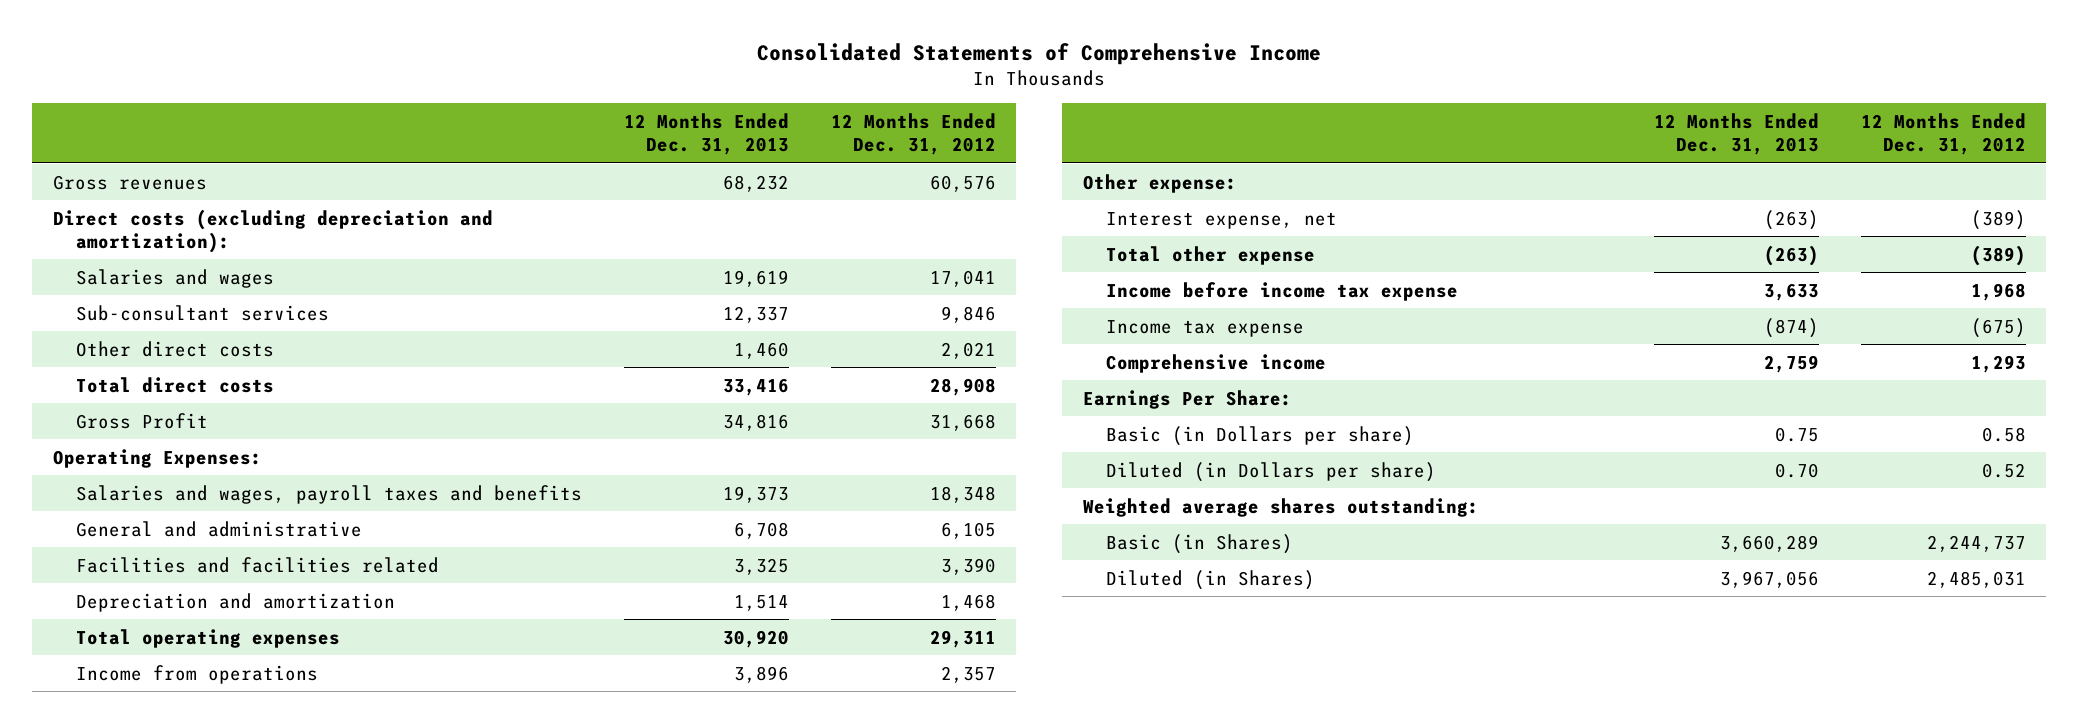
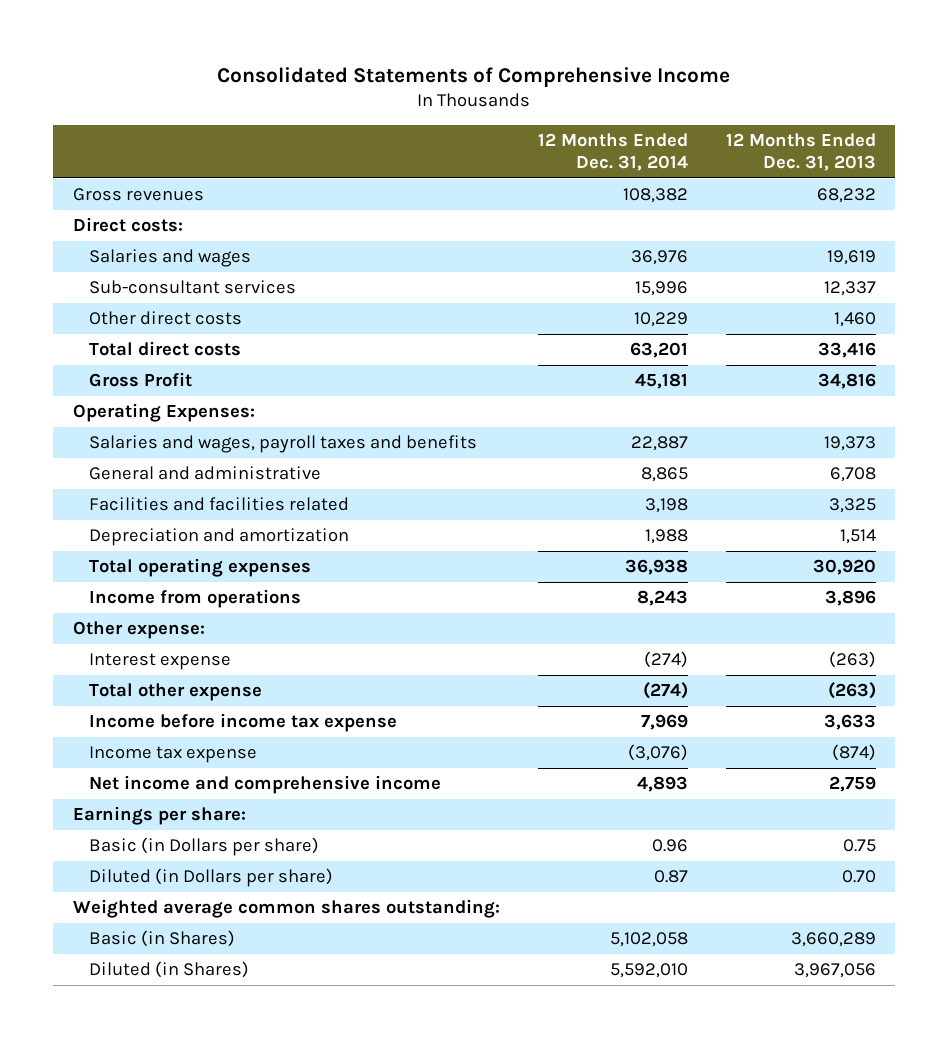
- | 12 Months Ended Dec. 31, 2013 | 12 Months Ended Dec. 31, 2012
+ | 12 Months Ended Dec. 31, 2014 | 12 Months Ended Dec. 31, 2013
- Direct costs (excluding depreciation and amortization):
+ Direct costs:
- Interest expense, net | (263) | (389)
+ Interest expense | (274) | (263)
- Comprehensive income | 2,759 | 1,293
- Earnings Per Share:
+ Net income and comprehensive income | 4,893 | 2,759
+ Earnings per share:
- Weighted average shares outstanding:
+ Weighted average common shares outstanding:

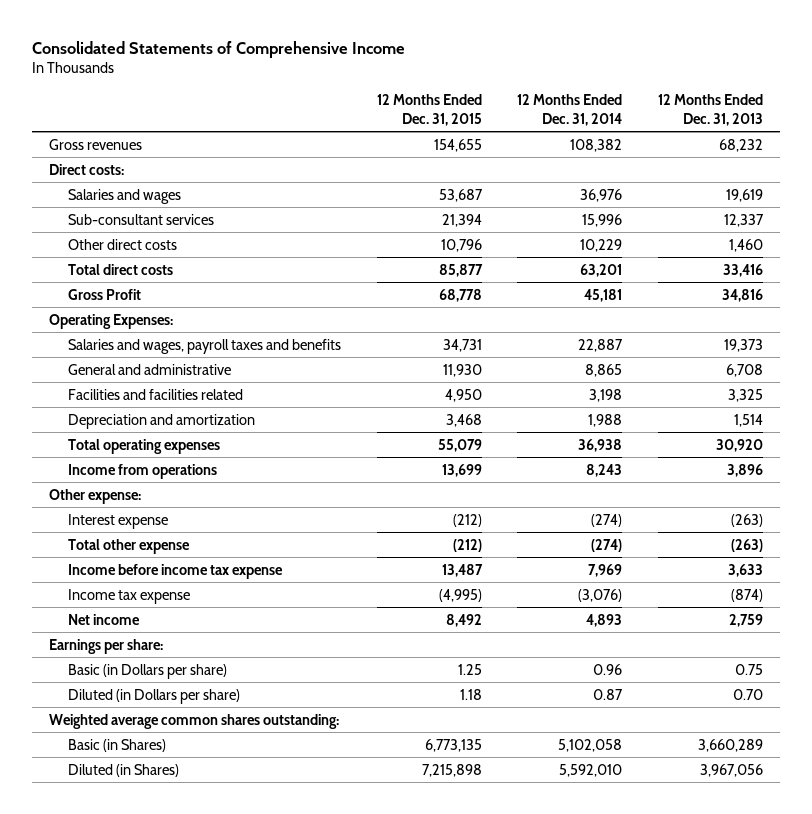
- | 12 Months Ended Dec. 31, 2014 | 12 Months Ended Dec. 31, 2013
+ | 12 Months Ended Dec. 31, 2015 | 12 Months Ended Dec. 31, 2014 | 12 Months Ended Dec. 31, 2013
- Net income and comprehensive income | 4,893 | 2,759
+ Net income | 8,492 | 4,893 | 2,759

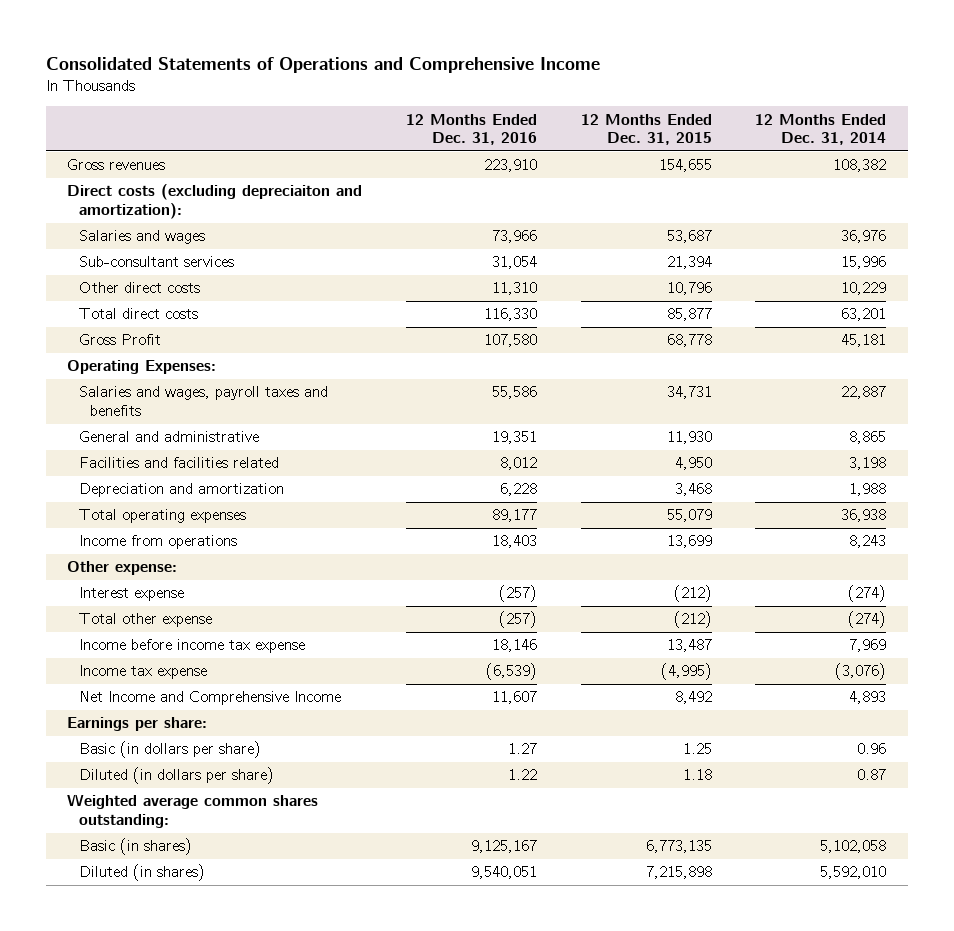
- Consolidated Statements of Comprehensive Income
+ Consolidated Statements of Operations and Comprehensive Income
- | 12 Months Ended Dec. 31, 2015 | 12 Months Ended Dec. 31, 2014 | 12 Months Ended Dec. 31, 2013
+ | 12 Months Ended Dec. 31, 2016 | 12 Months Ended Dec. 31, 2015 | 12 Months Ended Dec. 31, 2014
- Direct costs:
+ Direct costs (excluding depreciaiton and amortization):
- Net income | 8,492 | 4,893 | 2,759
+ Net Income and Comprehensive Income | 11,607 | 8,492 | 4,893
- Basic (in Dollars per share) | 1.25 | 0.96 | 0.75
- Diluted (in Dollars per share) | 1.18 | 0.87 | 0.70
+ Basic (in dollars per share) | 1.27 | 1.25 | 0.96
+ Diluted (in dollars per share) | 1.22 | 1.18 | 0.87
- Basic (in Shares) | 6,773,135 | 5,102,058 | 3,660,289
- Diluted (in Shares) | 7,215,898 | 5,592,010 | 3,967,056
+ Basic (in shares) | 9,125,167 | 6,773,135 | 5,102,058
+ Diluted (in shares) | 9,540,051 | 7,215,898 | 5,592,010

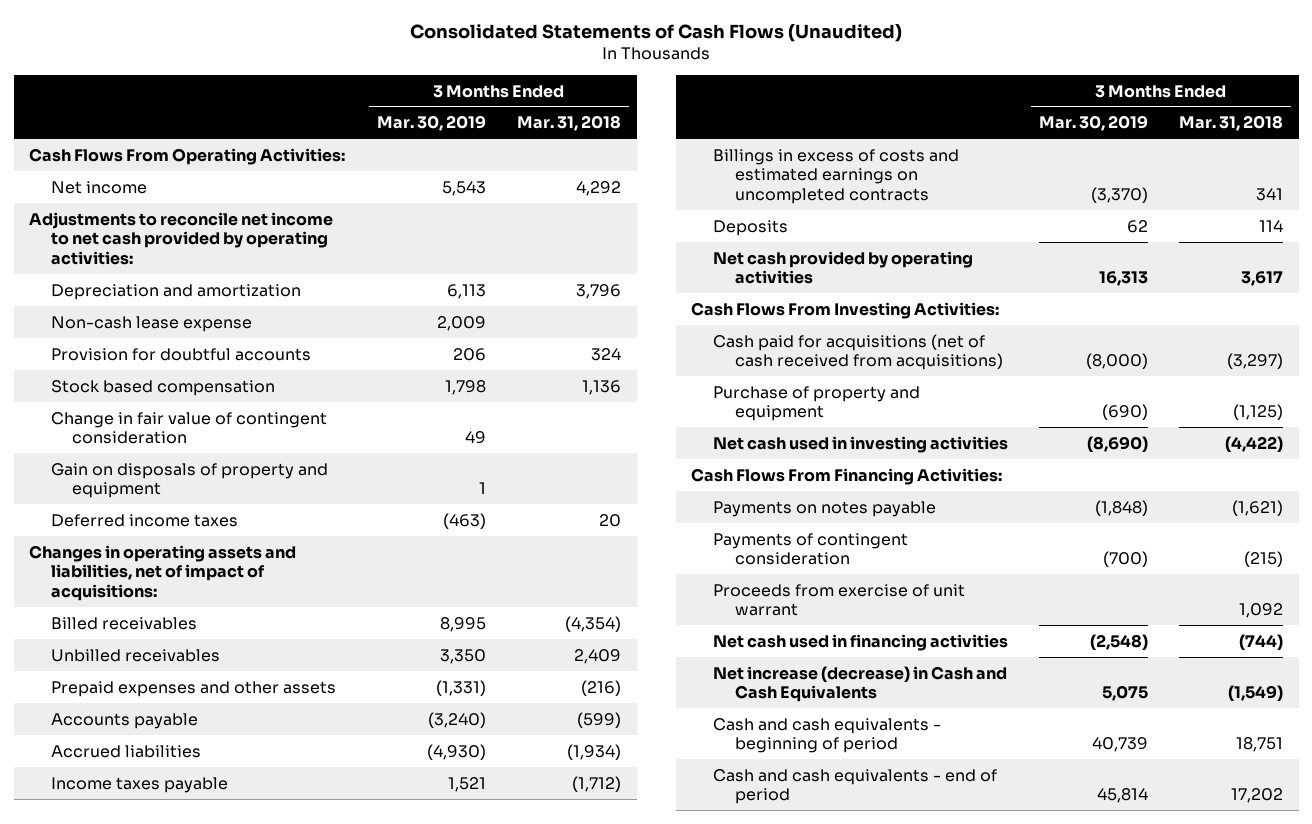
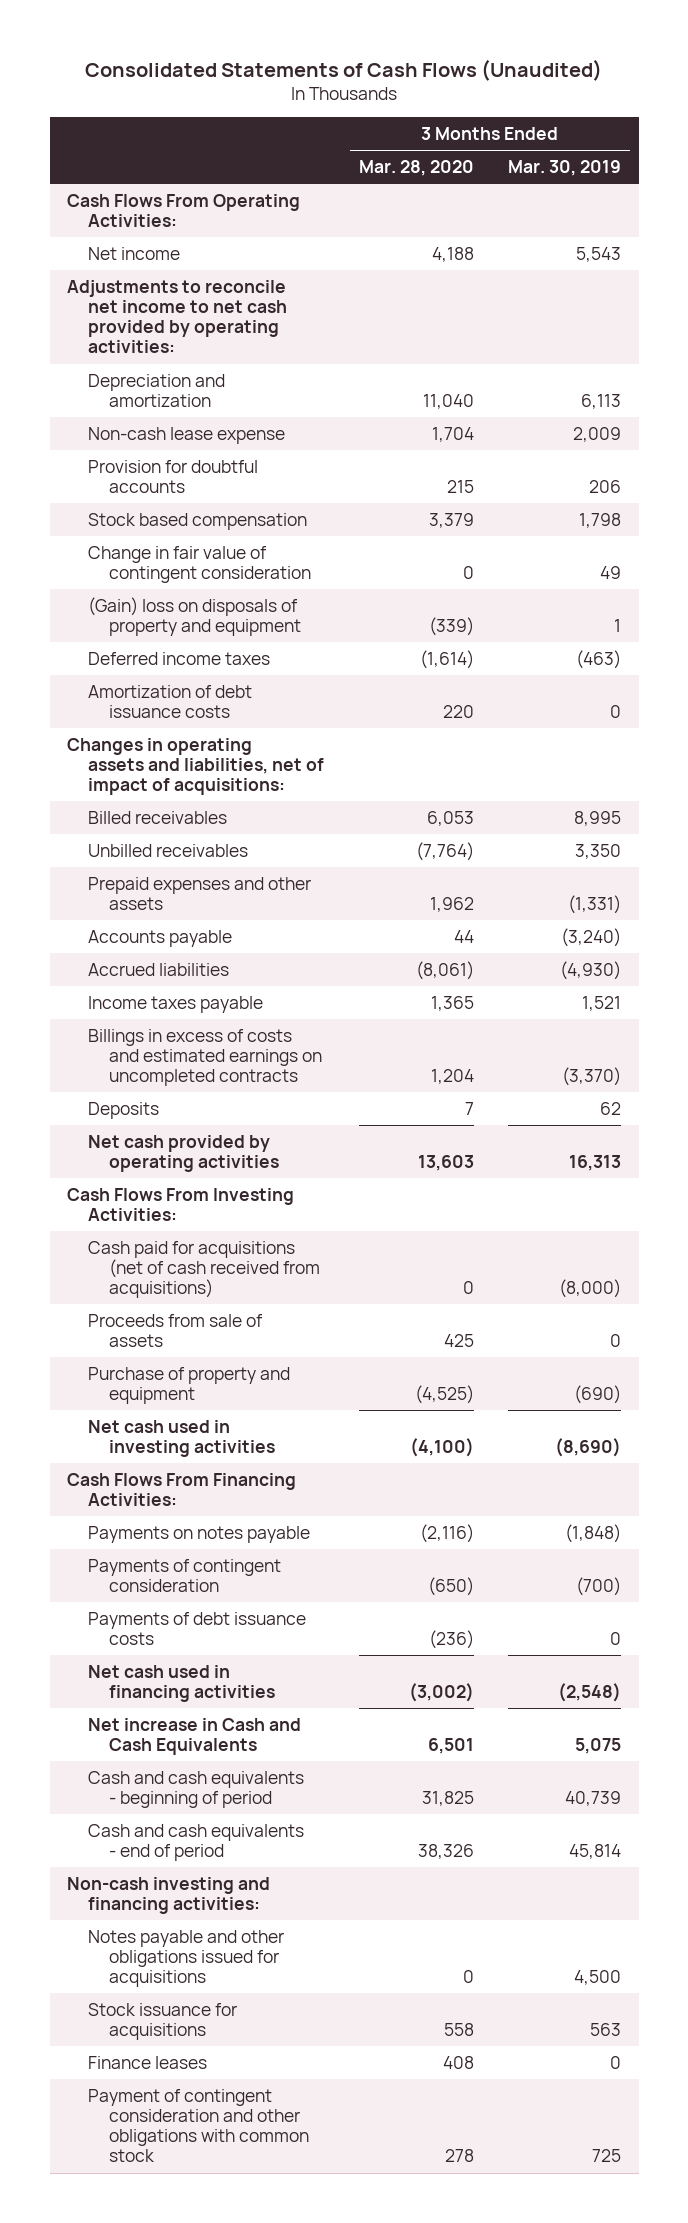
- | 3 Months Ended Mar. 30, 2019 | 3 Months Ended Mar. 31, 2018
+ | 3 Months Ended Mar. 28, 2020 | 3 Months Ended Mar. 30, 2019
- Gain on disposals of property and equipment | 1 |
+ (Gain) loss on disposals of property and equipment | (339) | 1
+ Amortization of debt issuance costs | 220 | 0
+ Proceeds from sale of assets | 425 | 0
- Proceeds from exercise of unit warrant | | 1,092
+ Payments of debt issuance costs | (236) | 0
- Net increase (decrease) in Cash and Cash Equivalents | 5,075 | (1,549)
+ Net increase in Cash and Cash Equivalents | 6,501 | 5,075
+ Non-cash investing and financing activities:
+ Notes payable and other obligations issued for acquisitions | 0 | 4,500
+ Stock issuance for acquisitions | 558 | 563
+ Finance leases | 408 | 0
+ Payment of contingent consideration and other obligations with common stock | 278 | 725

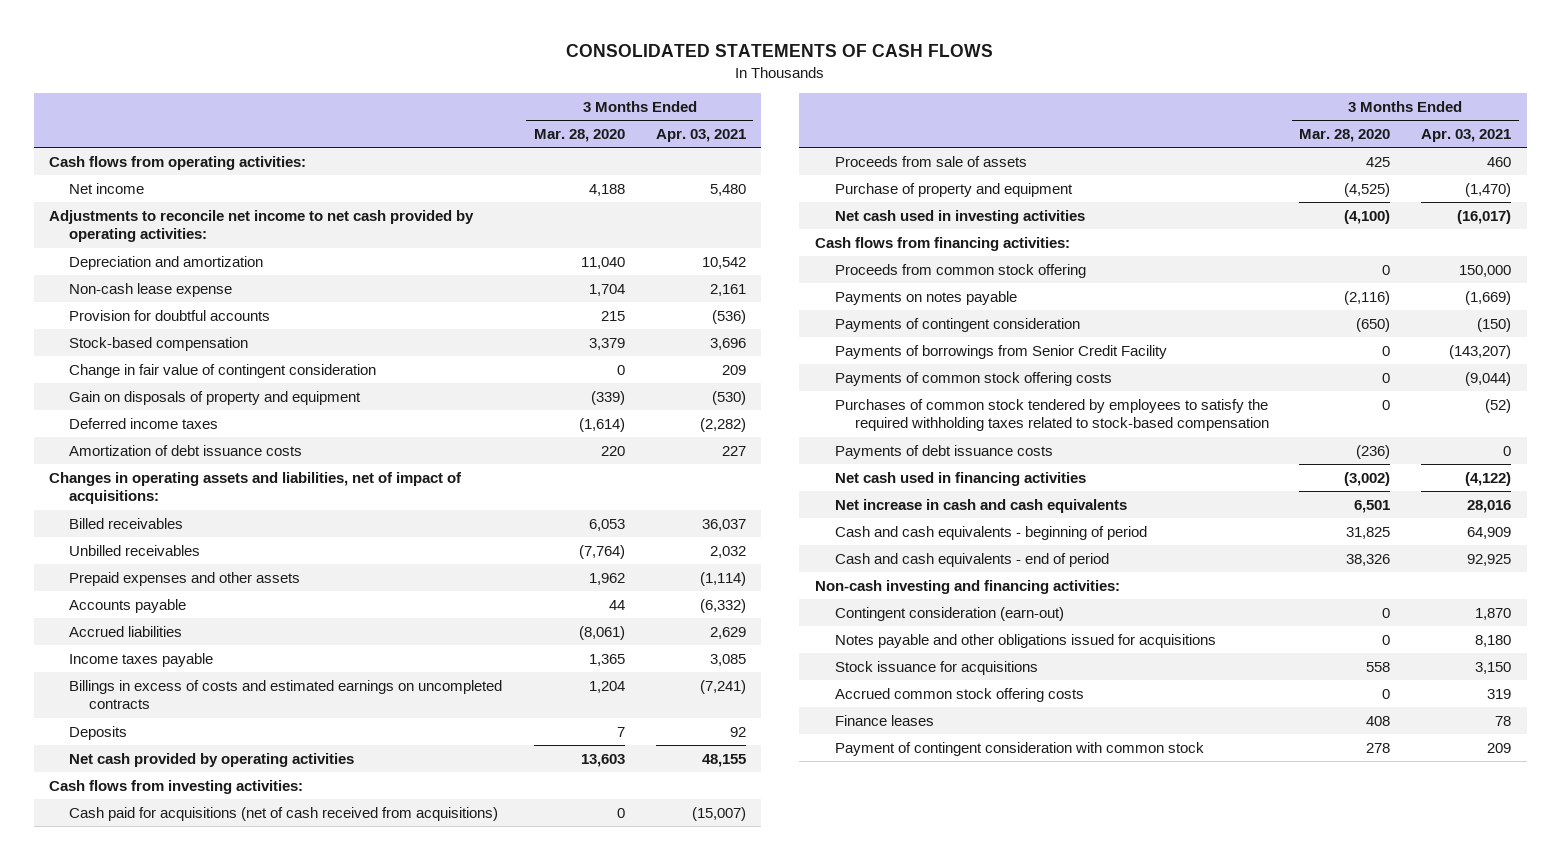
- Consolidated Statements of Cash Flows (Unaudited)
+ CONSOLIDATED STATEMENTS OF CASH FLOWS
- | 3 Months Ended Mar. 28, 2020 | 3 Months Ended Mar. 30, 2019
+ | 3 Months Ended Mar. 28, 2020 | 3 Months Ended Apr. 03, 2021
- Cash Flows From Operating Activities:
+ Cash flows from operating activities:
- Stock based compensation | 3,379 | 1,798
+ Stock-based compensation | 3,379 | 3,696
- (Gain) loss on disposals of property and equipment | (339) | 1
+ Gain on disposals of property and equipment | (339) | (530)
- Cash Flows From Investing Activities:
+ Cash flows from investing activities:
- Cash Flows From Financing Activities:
+ Cash flows from financing activities:
+ Proceeds from common stock offering | 0 | 150,000
+ Payments of borrowings from Senior Credit Facility | 0 | (143,207)
+ Payments of common stock offering costs | 0 | (9,044)
+ Purchases of common stock tendered by employees to satisfy the required withholding taxes related to stock-based compensation | 0 | (52)
- Net increase in Cash and Cash Equivalents | 6,501 | 5,075
+ Net increase in cash and cash equivalents | 6,501 | 28,016
+ Contingent consideration (earn-out) | 0 | 1,870
+ Accrued common stock offering costs | 0 | 319
- Payment of contingent consideration and other obligations with common stock | 278 | 725
+ Payment of contingent consideration with common stock | 278 | 209

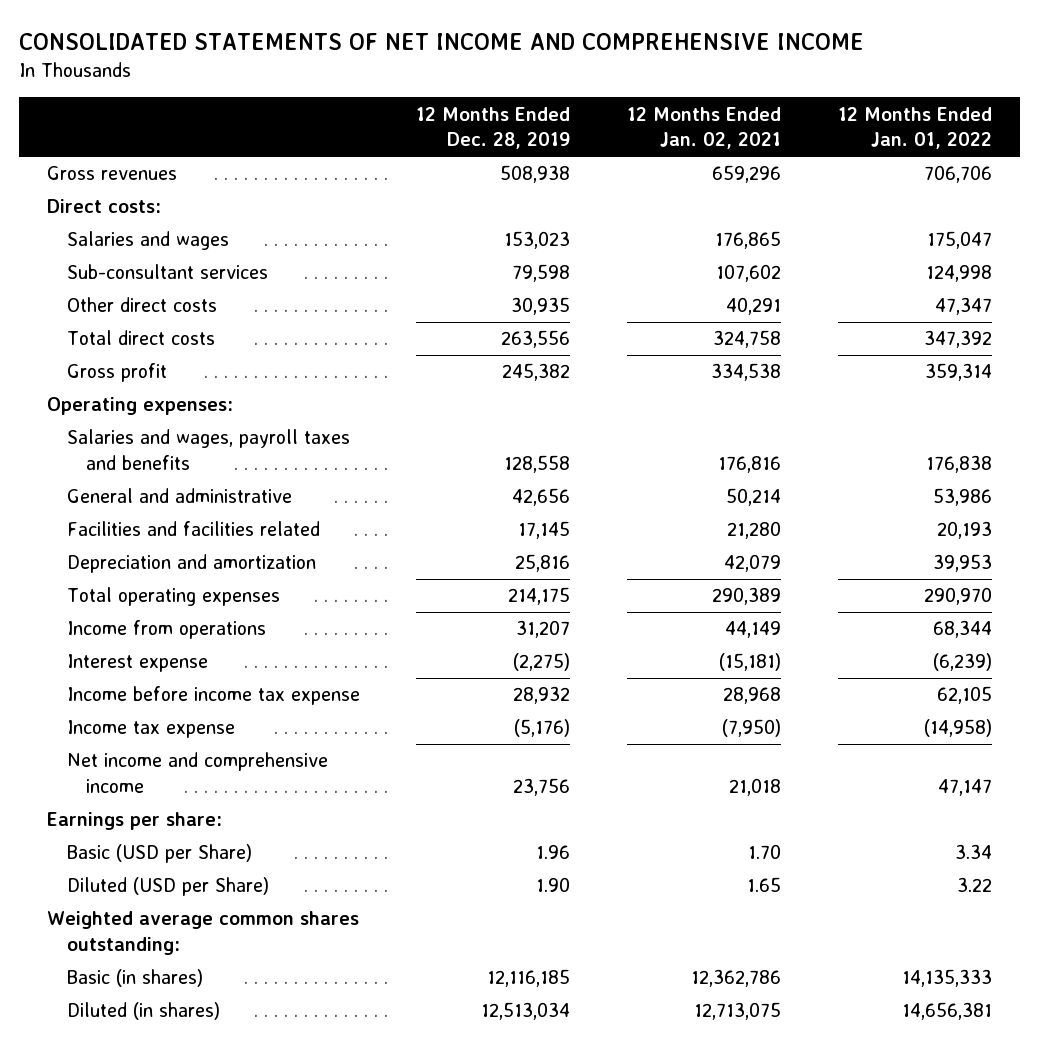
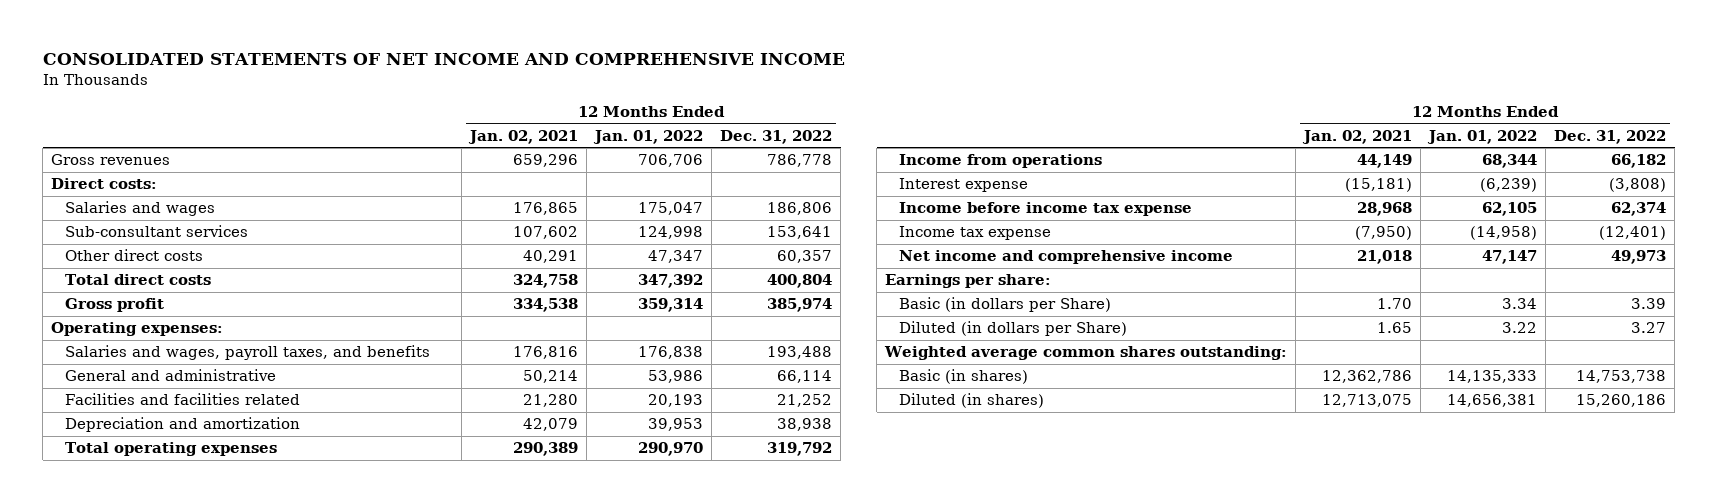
- | 12 Months Ended Dec. 28, 2019 | 12 Months Ended Jan. 02, 2021 | 12 Months Ended Jan. 01, 2022
+ | 12 Months Ended Jan. 02, 2021 | 12 Months Ended Jan. 01, 2022 | 12 Months Ended Dec. 31, 2022
- Salaries and wages, payroll taxes and benefits | 128,558 | 176,816 | 176,838
+ Salaries and wages, payroll taxes, and benefits | 176,816 | 176,838 | 193,488
- Basic (USD per Share) | 1.96 | 1.70 | 3.34
- Diluted (USD per Share) | 1.90 | 1.65 | 3.22
+ Basic (in dollars per Share) | 1.70 | 3.34 | 3.39
+ Diluted (in dollars per Share) | 1.65 | 3.22 | 3.27

